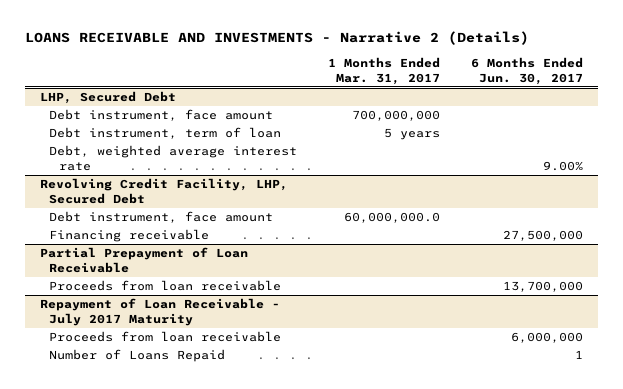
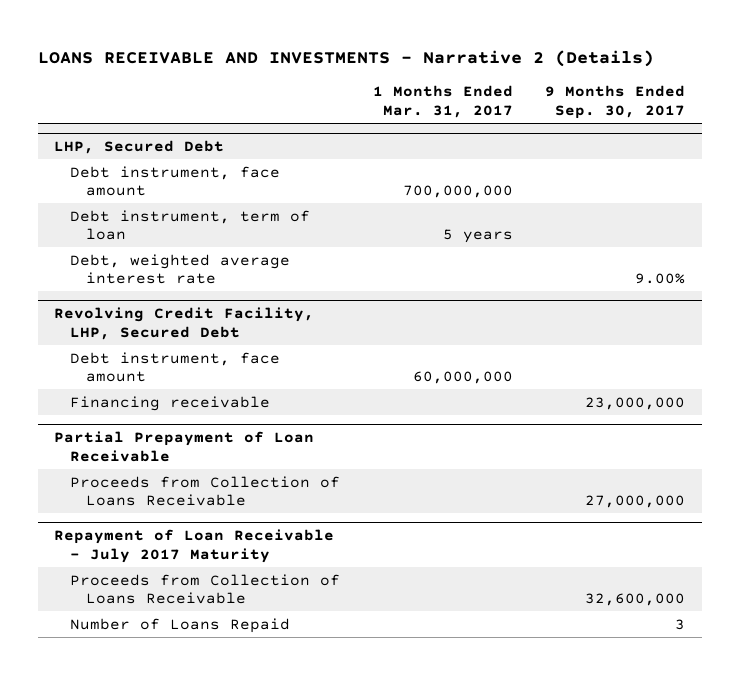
- | 1 Months Ended Mar. 31, 2017 | 6 Months Ended Jun. 30, 2017
+ | 1 Months Ended Mar. 31, 2017 | 9 Months Ended Sep. 30, 2017
@ Revolving Credit Facility, LHP, Secured Debt
- Debt instrument, face amount | 60,000,000.0 |
+ Debt instrument, face amount | 60,000,000 |
@ Partial Prepayment of Loan Receivable
- Proceeds from loan receivable | | 13,700,000
+ Proceeds from Collection of Loans Receivable | | 27,000,000
@ Repayment of Loan Receivable - July 2017 Maturity
- Proceeds from loan receivable | | 6,000,000
+ Proceeds from Collection of Loans Receivable | | 32,600,000

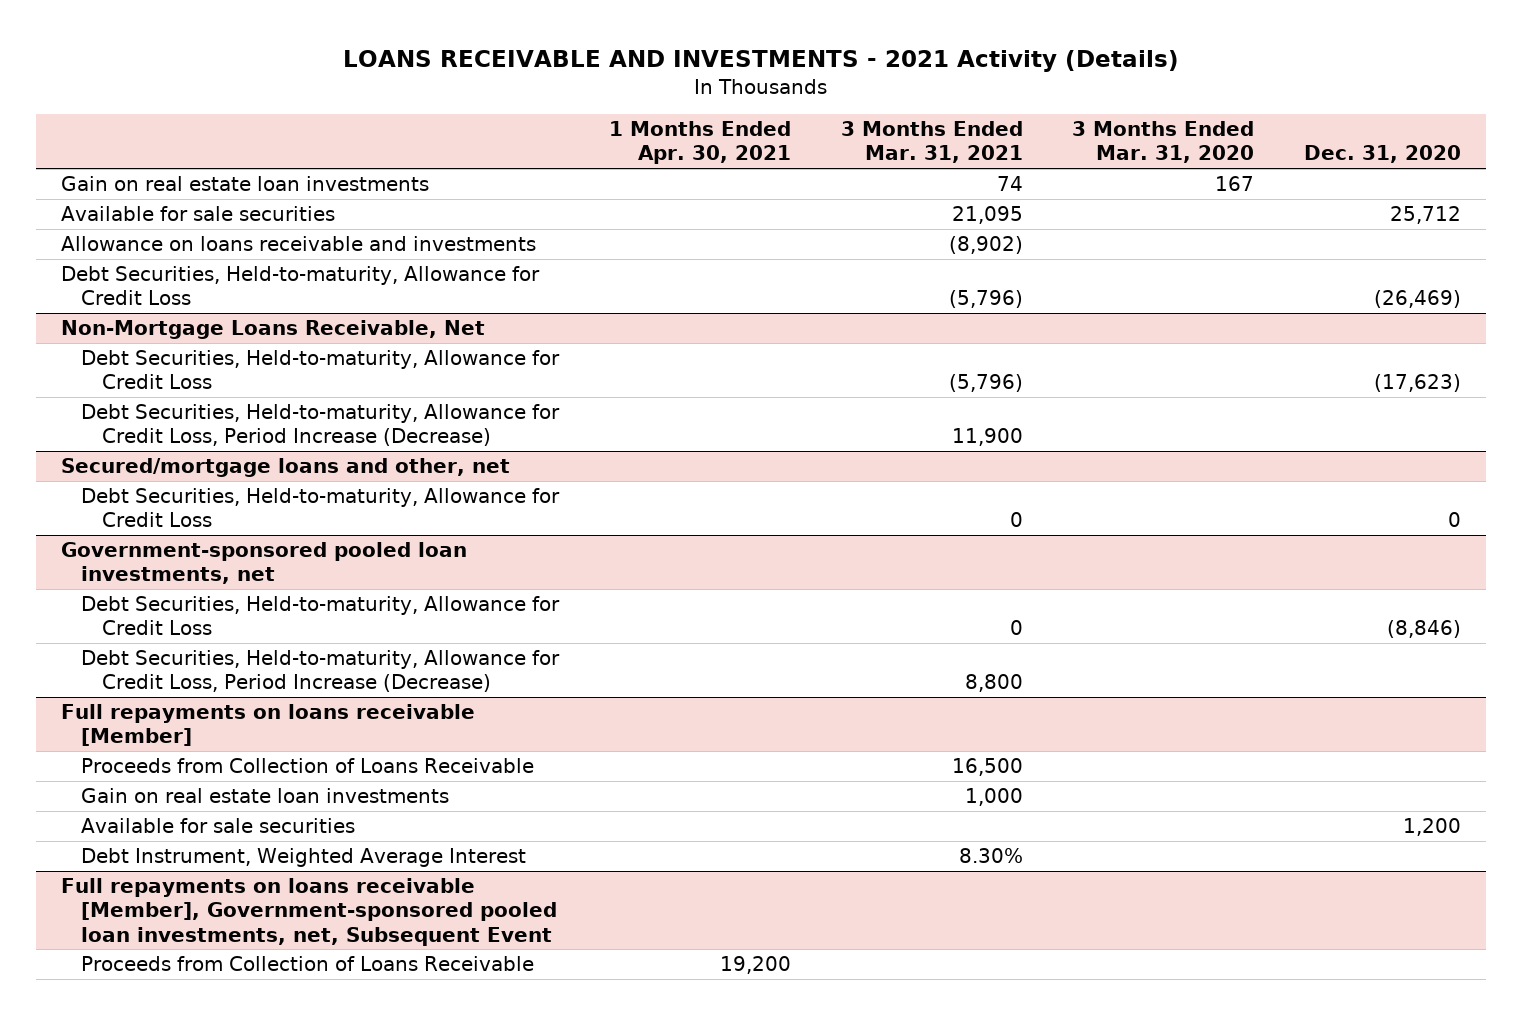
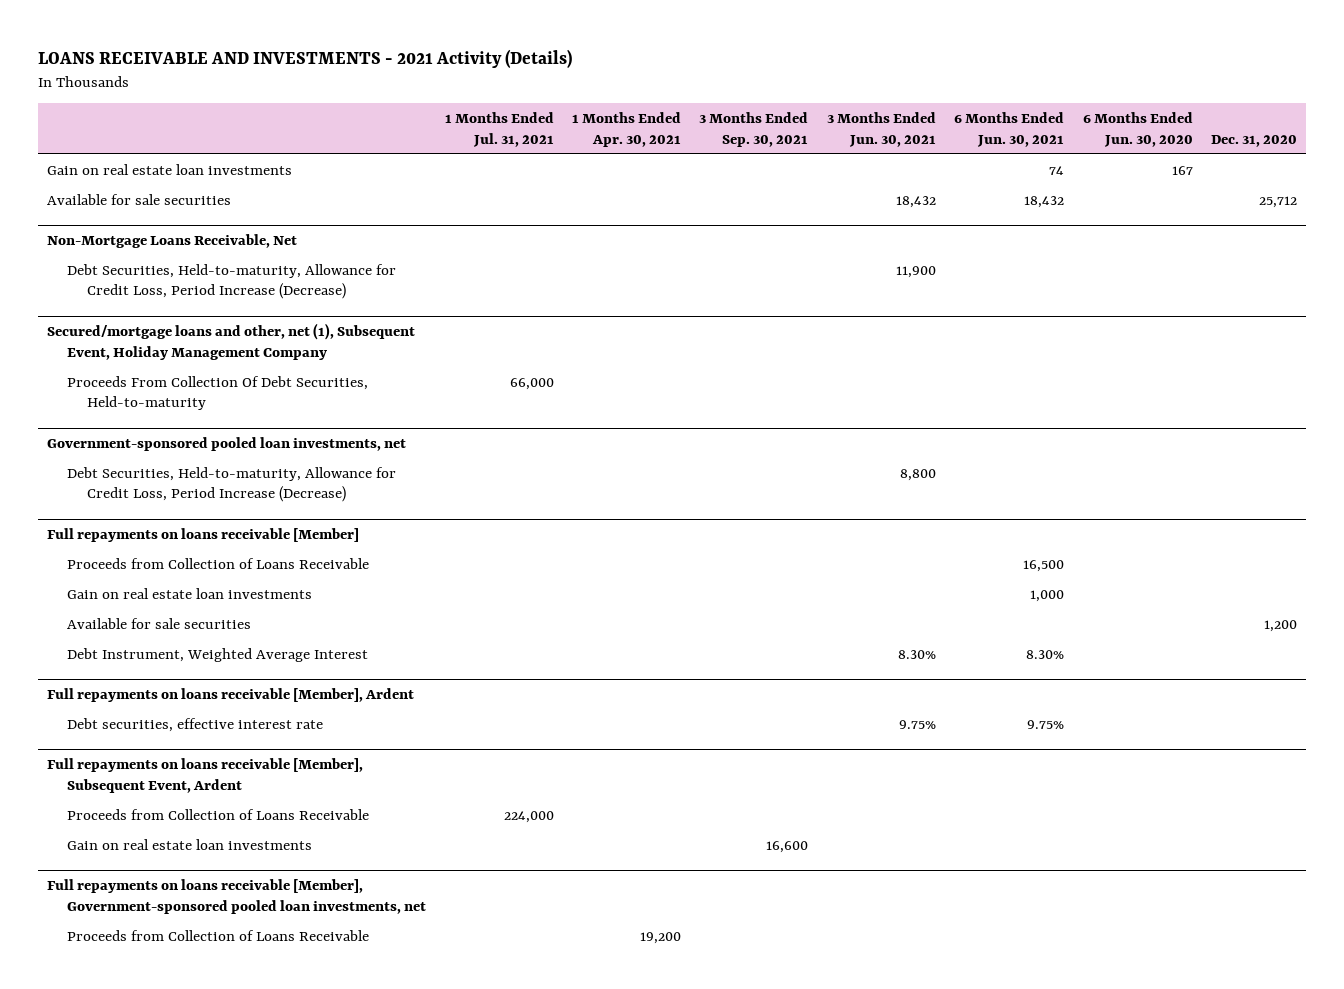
- | 1 Months Ended Apr. 30, 2021 | 3 Months Ended Mar. 31, 2021 | 3 Months Ended Mar. 31, 2020 | Dec. 31, 2020
+ | 1 Months Ended Jul. 31, 2021 | 1 Months Ended Apr. 30, 2021 | 3 Months Ended Sep. 30, 2021 | 3 Months Ended Jun. 30, 2021 | 6 Months Ended Jun. 30, 2021 | 6 Months Ended Jun. 30, 2020 | Dec. 31, 2020
- Allowance on loans receivable and investments | | (8,902) | |
- Debt Securities, Held-to-maturity, Allowance for Credit Loss | | (5,796) | | (26,469)
@ Non-Mortgage Loans Receivable, Net
- Debt Securities, Held-to-maturity, Allowance for Credit Loss | | (5,796) | | (17,623)
- Secured/mortgage loans and other, net
- Debt Securities, Held-to-maturity, Allowance for Credit Loss | | 0 | | 0
+ Secured/mortgage loans and other, net (1), Subsequent Event, Holiday Management Company
+ Proceeds From Collection Of Debt Securities, Held-to-maturity | 66,000 | | | | | |
@ Government-sponsored pooled loan investments, net
- Debt Securities, Held-to-maturity, Allowance for Credit Loss | | 0 | | (8,846)
- Full repayments on loans receivable [Member], Government-sponsored pooled loan investments, net, Subsequent Event
+ Full repayments on loans receivable [Member], Ardent
+ Debt securities, effective interest rate | | | | 9.75% | 9.75% | |
+ Full repayments on loans receivable [Member], Subsequent Event, Ardent
+ Proceeds from Collection of Loans Receivable | 224,000 | | | | | |
+ Gain on real estate loan investments | | | 16,600 | | | |
+ Full repayments on loans receivable [Member], Government-sponsored pooled loan investments, net

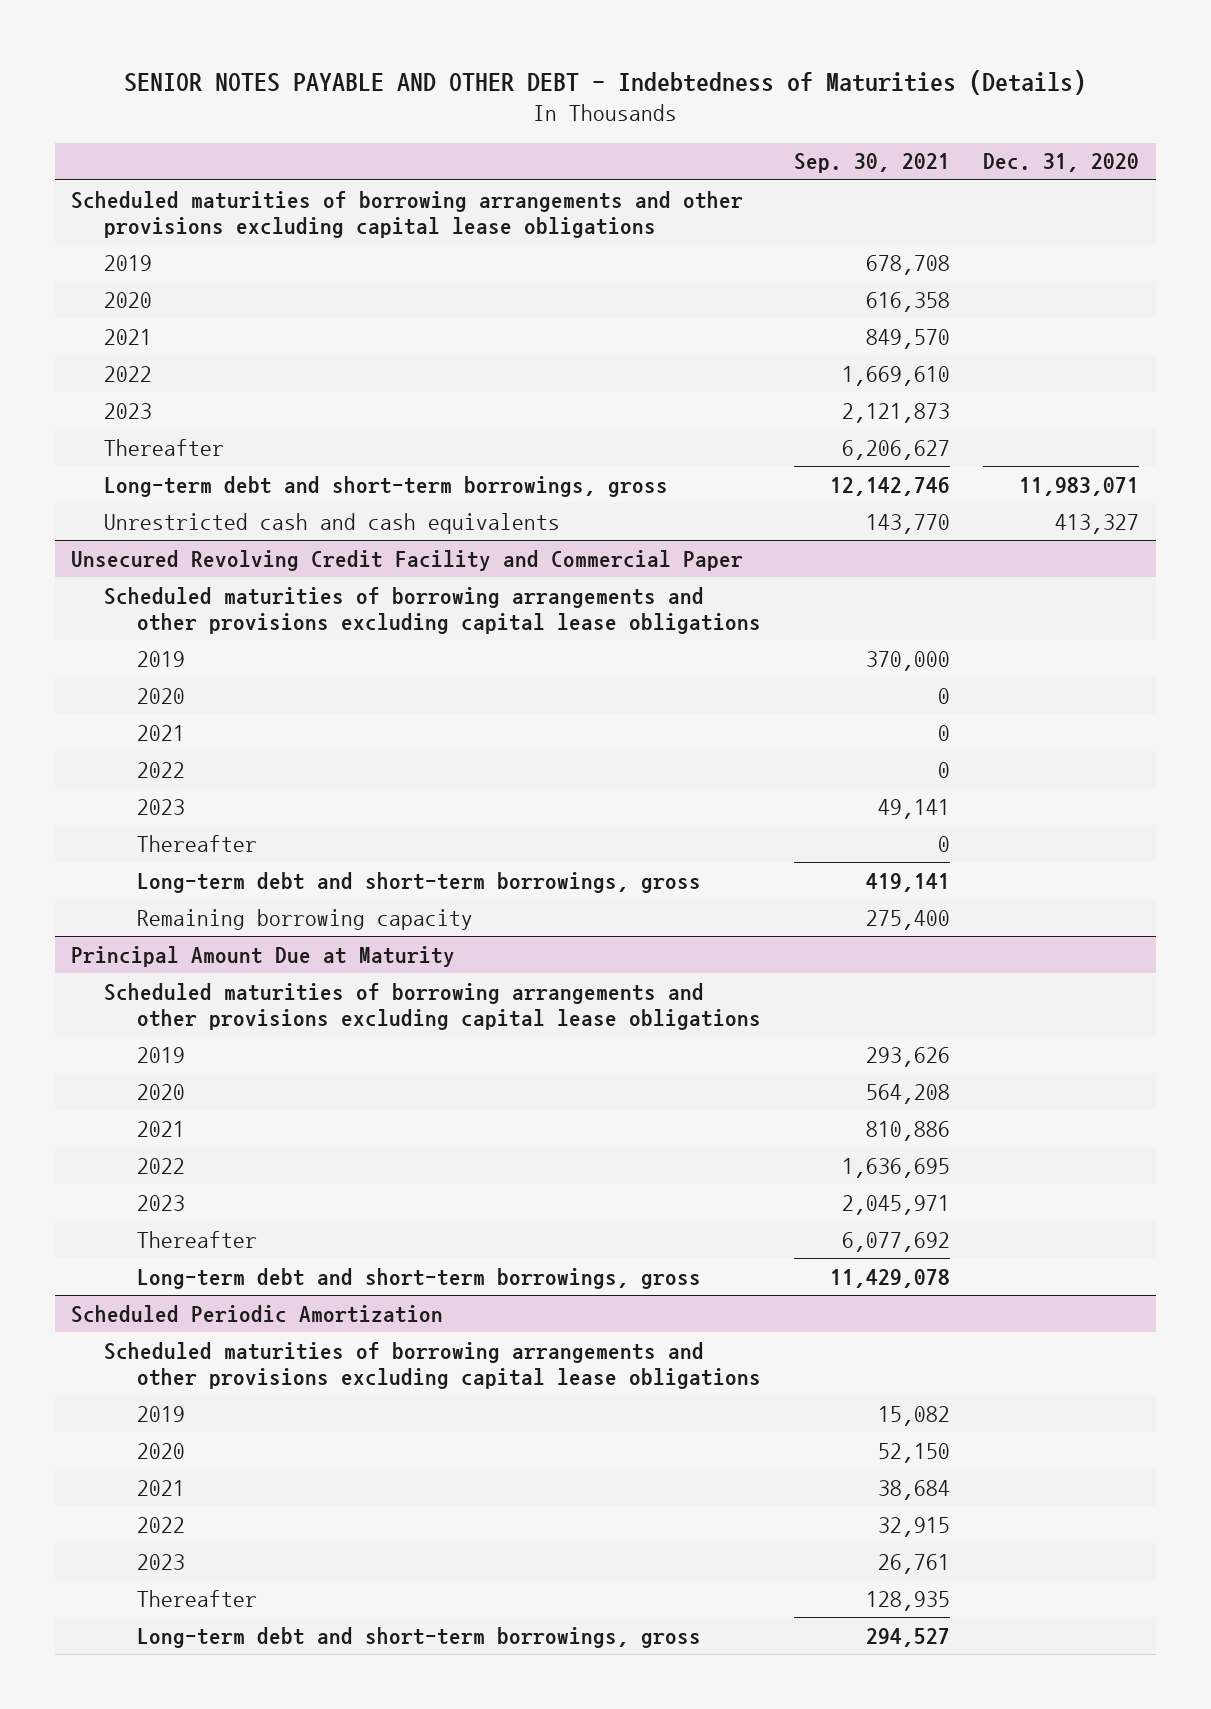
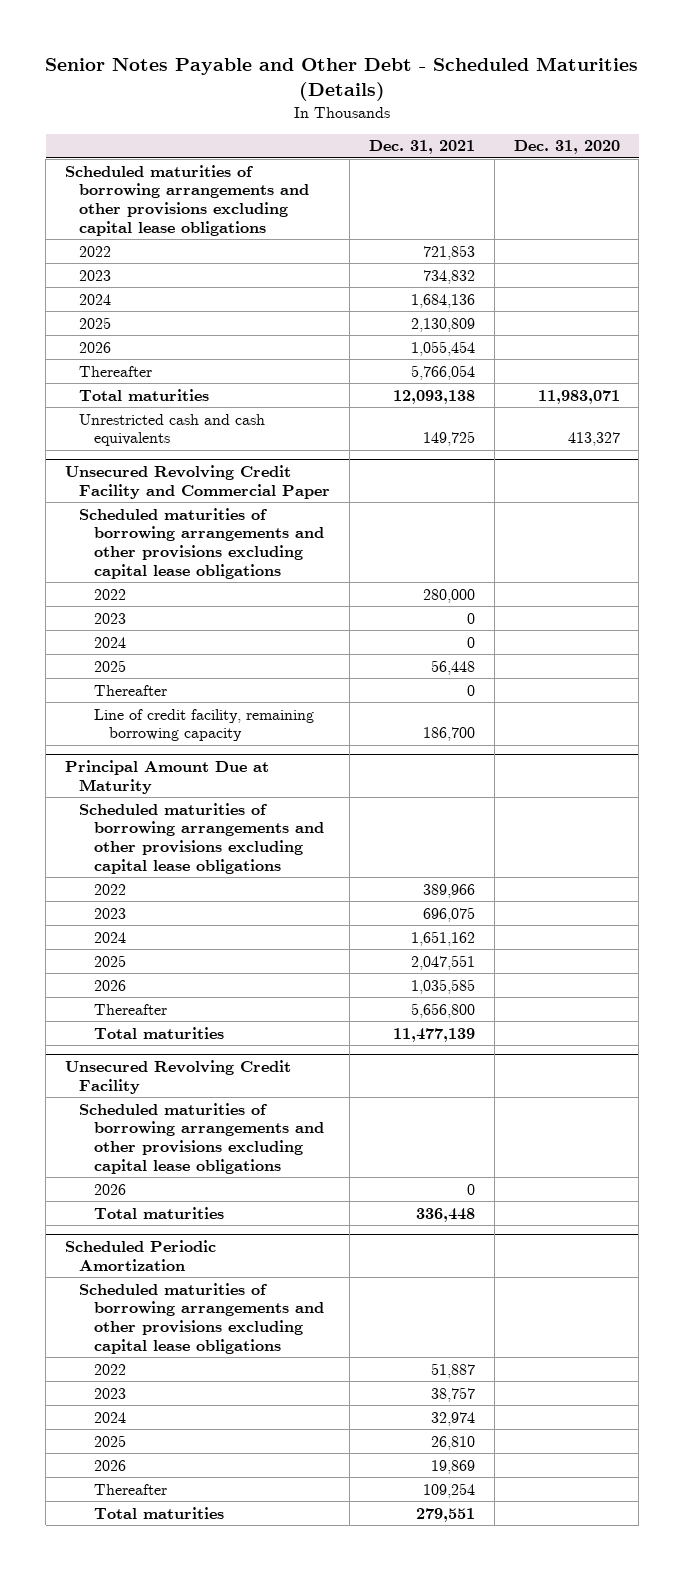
- SENIOR NOTES PAYABLE AND OTHER DEBT - Indebtedness of Maturities (Details)
+ Senior Notes Payable and Other Debt - Scheduled Maturities (Details)
- | Sep. 30, 2021 | Dec. 31, 2020
+ | Dec. 31, 2021 | Dec. 31, 2020
- 2019 | 678,708 |
- 2020 | 616,358 |
- 2021 | 849,570 |
+ 2024 | 1,684,136 |
+ 2025 | 2,130,809 |
+ 2026 | 1,055,454 |
- Long-term debt and short-term borrowings, gross | 12,142,746 | 11,983,071
+ Total maturities | 12,093,138 | 11,983,071
@ Unsecured Revolving Credit Facility and Commercial Paper
- 2019 | 370,000 |
- 2020 | 0 |
- 2021 | 0 |
+ 2024 | 0 |
+ 2025 | 56,448 |
- Long-term debt and short-term borrowings, gross | 419,141 |
- Remaining borrowing capacity | 275,400 |
+ Line of credit facility, remaining borrowing capacity | 186,700 |
@ Principal Amount Due at Maturity
- 2019 | 293,626 |
- 2020 | 564,208 |
- 2021 | 810,886 |
+ 2024 | 1,651,162 |
+ 2025 | 2,047,551 |
+ 2026 | 1,035,585 |
- Long-term debt and short-term borrowings, gross | 11,429,078 |
+ Total maturities | 11,477,139 |
+ Unsecured Revolving Credit Facility
+ Scheduled maturities of borrowing arrangements and other provisions excluding capital lease obligations
+ 2026 | 0 |
+ Total maturities | 336,448 |
@ Scheduled Periodic Amortization
- 2019 | 15,082 |
- 2020 | 52,150 |
- 2021 | 38,684 |
+ 2024 | 32,974 |
+ 2025 | 26,810 |
+ 2026 | 19,869 |
- Long-term debt and short-term borrowings, gross | 294,527 |
+ Total maturities | 279,551 |

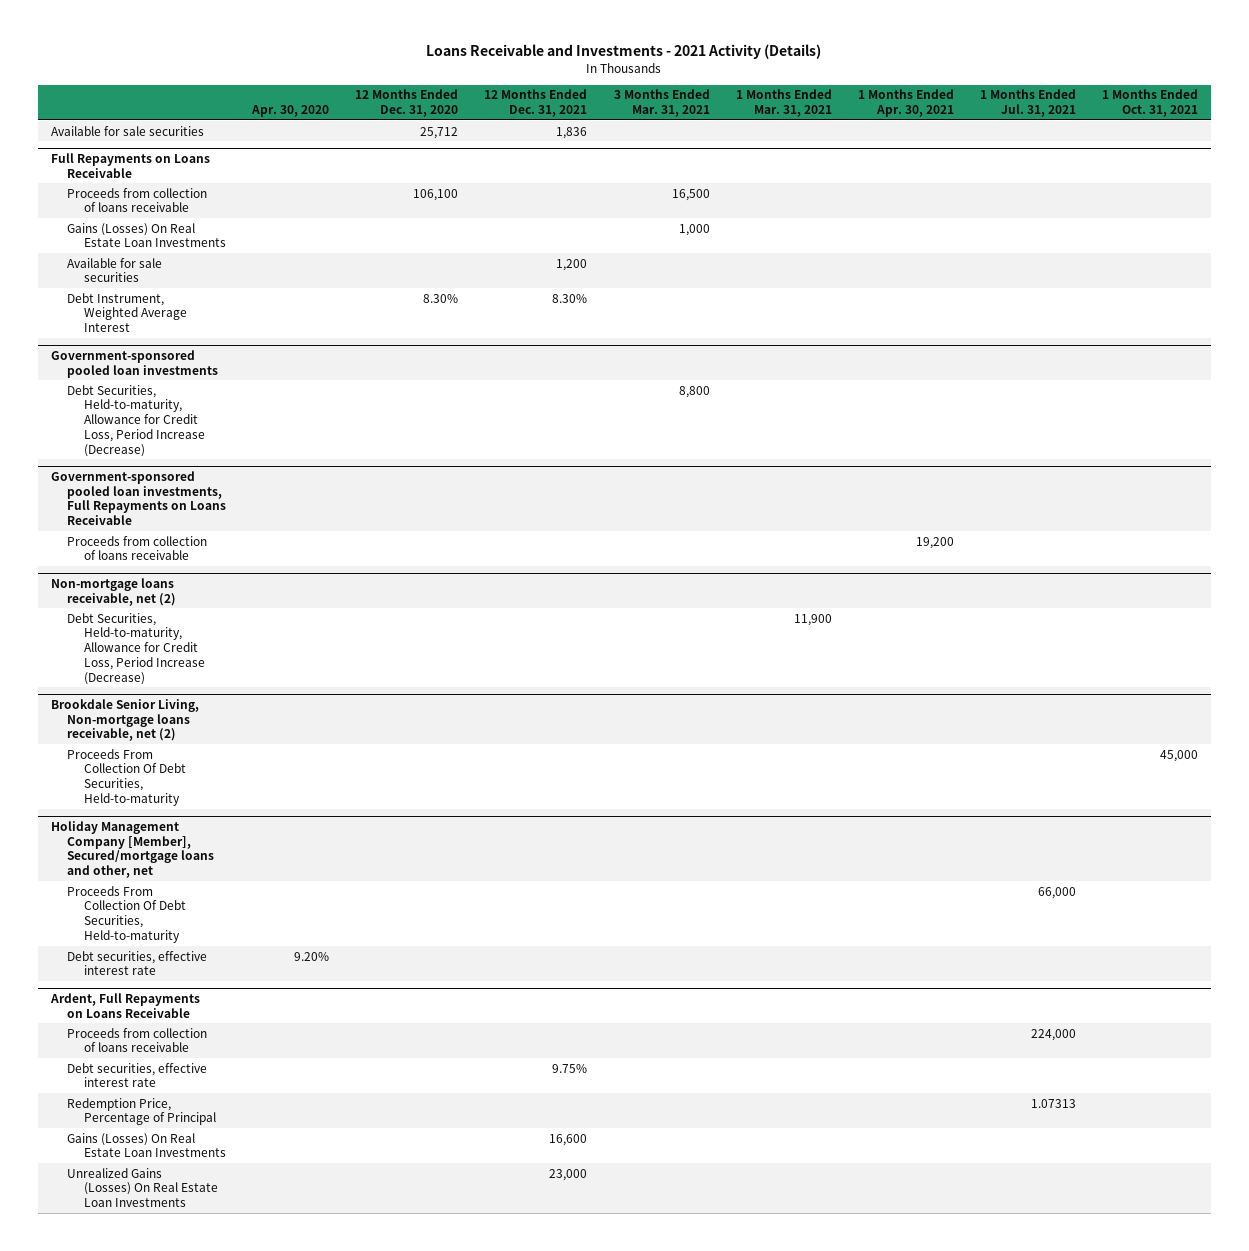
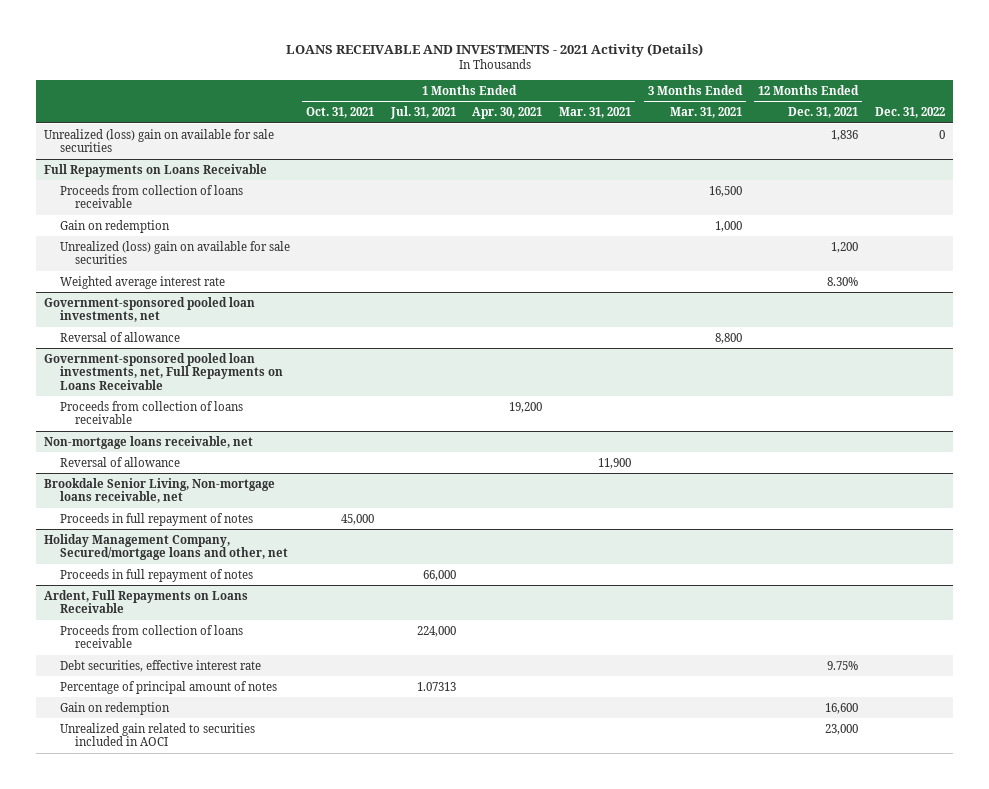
- Loans Receivable and Investments - 2021 Activity (Details)
+ LOANS RECEIVABLE AND INVESTMENTS - 2021 Activity (Details)
- | Apr. 30, 2020 | 12 Months Ended Dec. 31, 2020 | 12 Months Ended Dec. 31, 2021 | 3 Months Ended Mar. 31, 2021 | 1 Months Ended Mar. 31, 2021 | 1 Months Ended Apr. 30, 2021 | 1 Months Ended Jul. 31, 2021 | 1 Months Ended Oct. 31, 2021
+ | 1 Months Ended Oct. 31, 2021 | 1 Months Ended Jul. 31, 2021 | 1 Months Ended Apr. 30, 2021 | 1 Months Ended Mar. 31, 2021 | 3 Months Ended Mar. 31, 2021 | 12 Months Ended Dec. 31, 2021 | Dec. 31, 2022
- Available for sale securities | | 25,712 | 1,836 | | | | |
+ Unrealized (loss) gain on available for sale securities | | | | | | 1,836 | 0
@ Full Repayments on Loans Receivable
- Gains (Losses) On Real Estate Loan Investments | | | | 1,000 | | | |
- Available for sale securities | | | 1,200 | | | | |
- Debt Instrument, Weighted Average Interest | | 8.30% | 8.30% | | | | |
- Government-sponsored pooled loan investments
- Debt Securities, Held-to-maturity, Allowance for Credit Loss, Period Increase (Decrease) | | | | 8,800 | | | |
- Government-sponsored pooled loan investments, Full Repayments on Loans Receivable
@ Full Repayments on Loans Receivable
+ Gain on redemption | | | | | 1,000 | |
+ Unrealized (loss) gain on available for sale securities | | | | | | 1,200 |
+ Weighted average interest rate | | | | | | 8.30% |
+ Government-sponsored pooled loan investments, net
+ Reversal of allowance | | | | | 8,800 | |
+ Government-sponsored pooled loan investments, net, Full Repayments on Loans Receivable
- Non-mortgage loans receivable, net (2)
- Debt Securities, Held-to-maturity, Allowance for Credit Loss, Period Increase (Decrease) | | | | | 11,900 | | |
- Brookdale Senior Living, Non-mortgage loans receivable, net (2)
- Proceeds From Collection Of Debt Securities, Held-to-maturity | | | | | | | | 45,000
- Holiday Management Company [Member], Secured/mortgage loans and other, net
- Proceeds From Collection Of Debt Securities, Held-to-maturity | | | | | | | 66,000 |
- Debt securities, effective interest rate | 9.20% | | | | | | |
+ Non-mortgage loans receivable, net
+ Reversal of allowance | | | | 11,900 | | |
+ Brookdale Senior Living, Non-mortgage loans receivable, net
+ Proceeds in full repayment of notes | 45,000 | | | | | |
+ Holiday Management Company, Secured/mortgage loans and other, net
+ Proceeds in full repayment of notes | | 66,000 | | | | |
@ Ardent, Full Repayments on Loans Receivable
- Redemption Price, Percentage of Principal | | | | | | | 1.07313 |
- Gains (Losses) On Real Estate Loan Investments | | | 16,600 | | | | |
- Unrealized Gains (Losses) On Real Estate Loan Investments | | | 23,000 | | | | |
+ Percentage of principal amount of notes | | 1.07313 | | | | |
+ Gain on redemption | | | | | | 16,600 |
+ Unrealized gain related to securities included in AOCI | | | | | | 23,000 |

